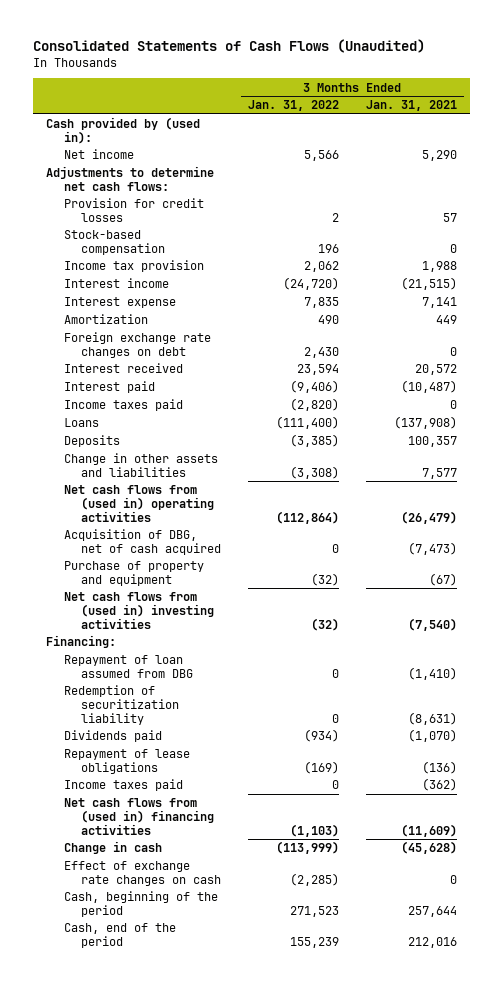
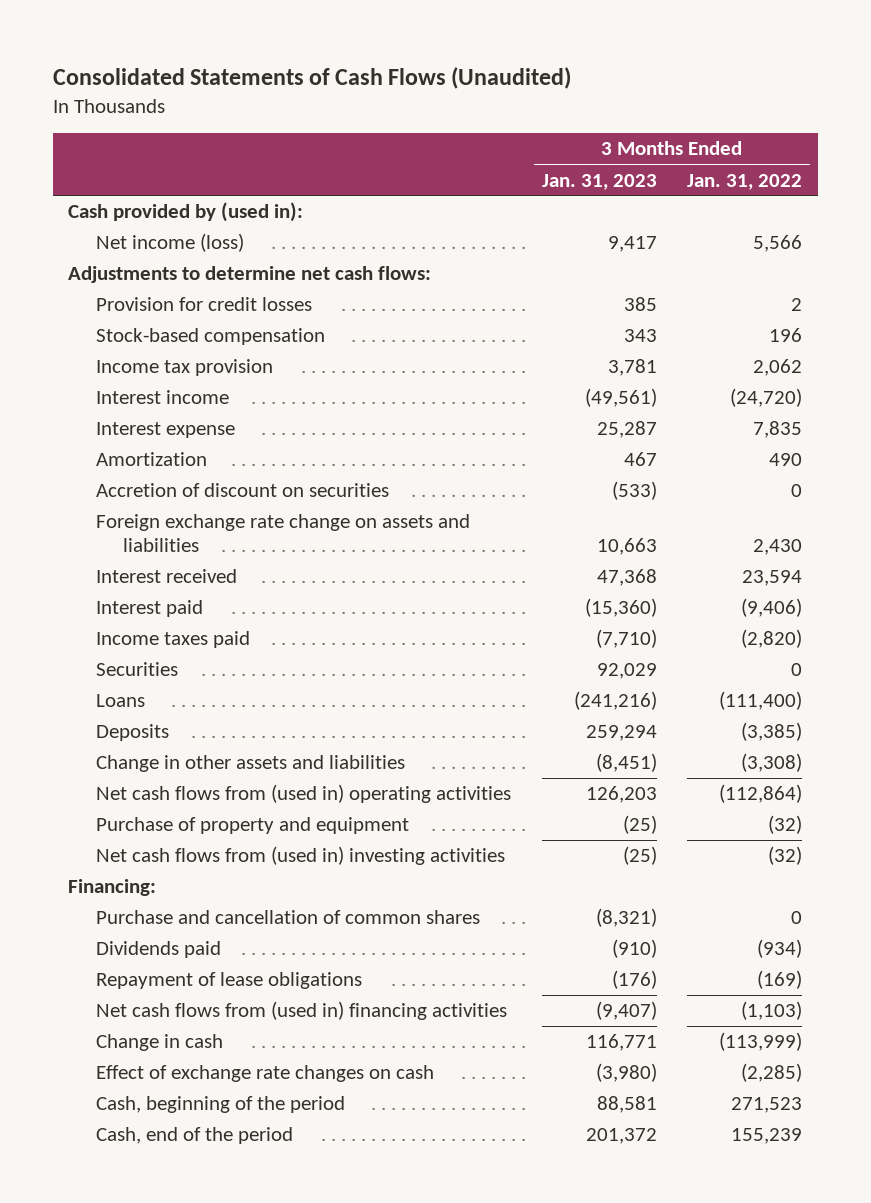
- | 3 Months Ended Jan. 31, 2022 | 3 Months Ended Jan. 31, 2021
+ | 3 Months Ended Jan. 31, 2023 | 3 Months Ended Jan. 31, 2022
- Net income | 5,566 | 5,290
+ Net income (loss) | 9,417 | 5,566
- Foreign exchange rate changes on debt | 2,430 | 0
+ Accretion of discount on securities | (533) | 0
+ Foreign exchange rate change on assets and liabilities | 10,663 | 2,430
+ Securities | 92,029 | 0
- Acquisition of DBG, net of cash acquired | 0 | (7,473)
- Repayment of loan assumed from DBG | 0 | (1,410)
- Redemption of securitization liability | 0 | (8,631)
+ Purchase and cancellation of common shares | (8,321) | 0
- Income taxes paid | 0 | (362)

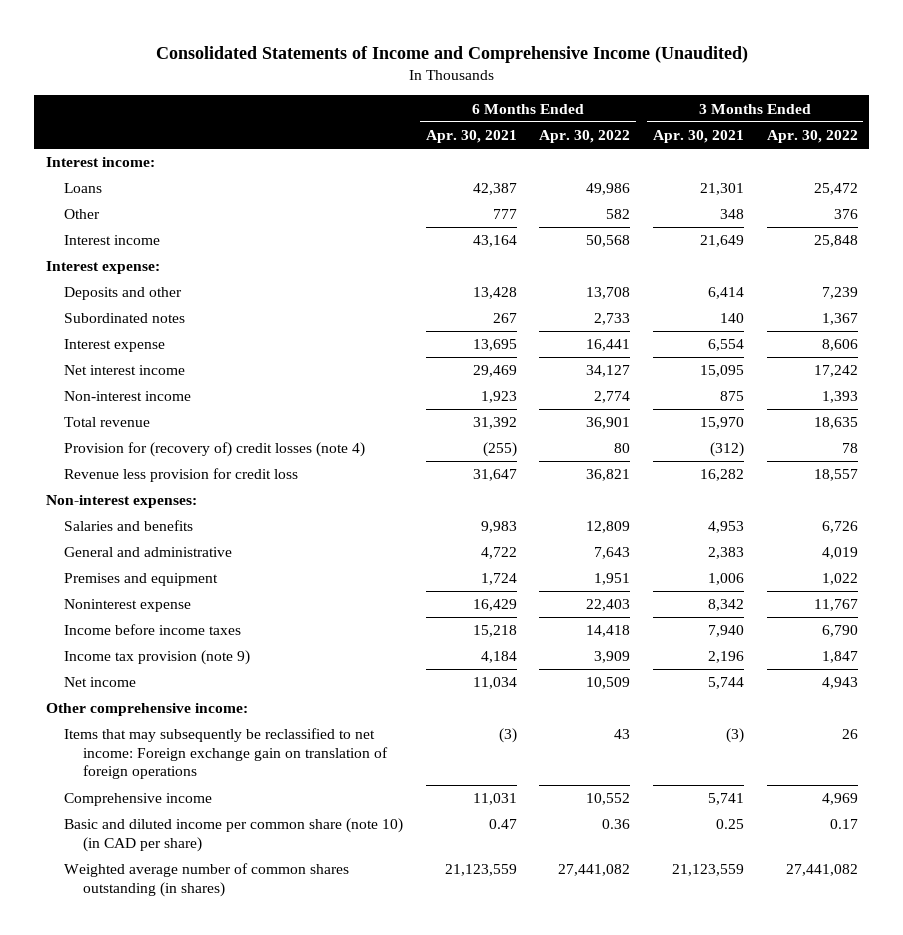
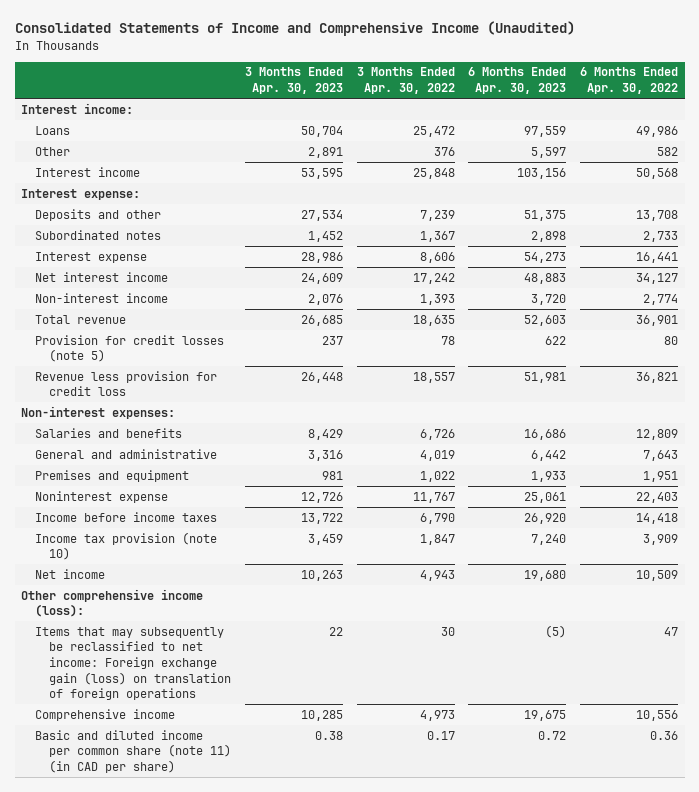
- | 6 Months Ended Apr. 30, 2021 | 6 Months Ended Apr. 30, 2022 | 3 Months Ended Apr. 30, 2021 | 3 Months Ended Apr. 30, 2022
+ | 3 Months Ended Apr. 30, 2023 | 3 Months Ended Apr. 30, 2022 | 6 Months Ended Apr. 30, 2023 | 6 Months Ended Apr. 30, 2022
- Provision for (recovery of) credit losses (note 4) | (255) | 80 | (312) | 78
+ Provision for credit losses (note 5) | 237 | 78 | 622 | 80
- Income tax provision (note 9) | 4,184 | 3,909 | 2,196 | 1,847
+ Income tax provision (note 10) | 3,459 | 1,847 | 7,240 | 3,909
- Other comprehensive income:
- Items that may subsequently be reclassified to net income: Foreign exchange gain on translation of foreign operations | (3) | 43 | (3) | 26
- Comprehensive income | 11,031 | 10,552 | 5,741 | 4,969
- Basic and diluted income per common share (note 10) (in CAD per share) | 0.47 | 0.36 | 0.25 | 0.17
- Weighted average number of common shares outstanding (in shares) | 21,123,559 | 27,441,082 | 21,123,559 | 27,441,082
+ Other comprehensive income (loss):
+ Items that may subsequently be reclassified to net income: Foreign exchange gain (loss) on translation of foreign operations | 22 | 30 | (5) | 47
+ Comprehensive income | 10,285 | 4,973 | 19,675 | 10,556
+ Basic and diluted income per common share (note 11) (in CAD per share) | 0.38 | 0.17 | 0.72 | 0.36

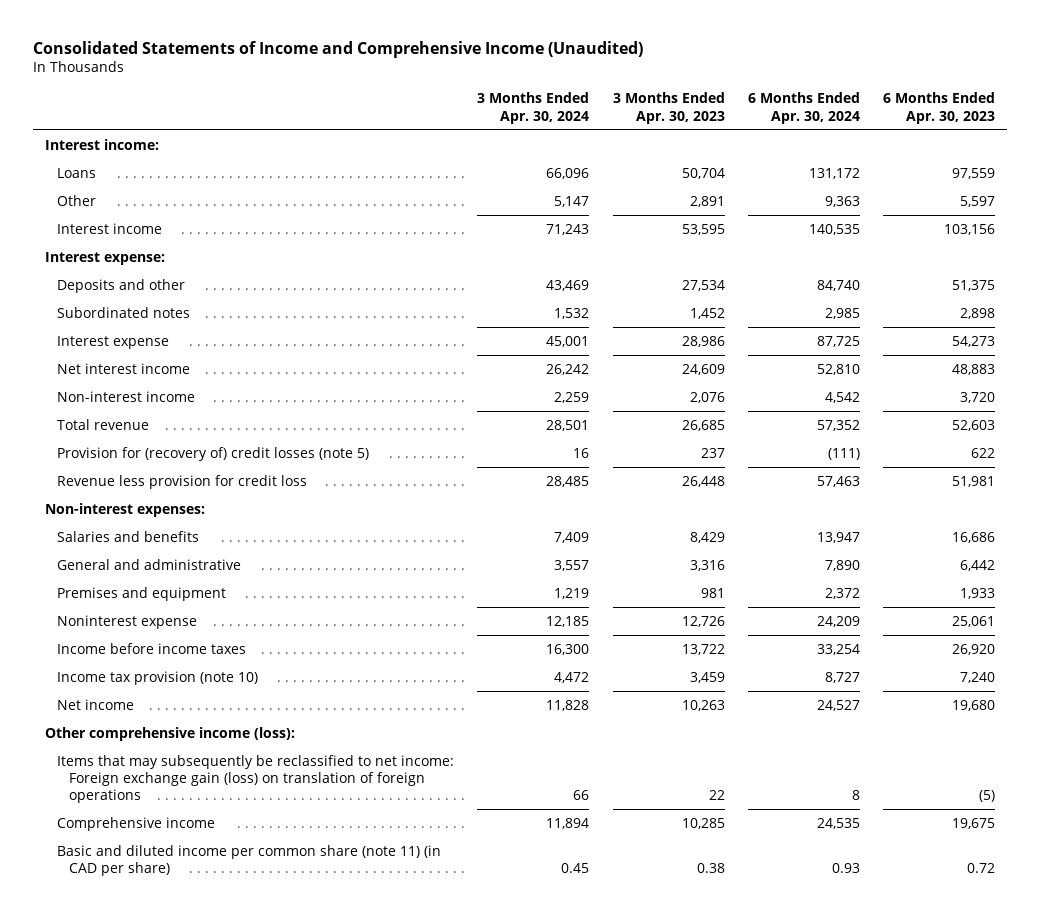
- | 3 Months Ended Apr. 30, 2023 | 3 Months Ended Apr. 30, 2022 | 6 Months Ended Apr. 30, 2023 | 6 Months Ended Apr. 30, 2022
+ | 3 Months Ended Apr. 30, 2024 | 3 Months Ended Apr. 30, 2023 | 6 Months Ended Apr. 30, 2024 | 6 Months Ended Apr. 30, 2023
- Provision for credit losses (note 5) | 237 | 78 | 622 | 80
+ Provision for (recovery of) credit losses (note 5) | 16 | 237 | (111) | 622

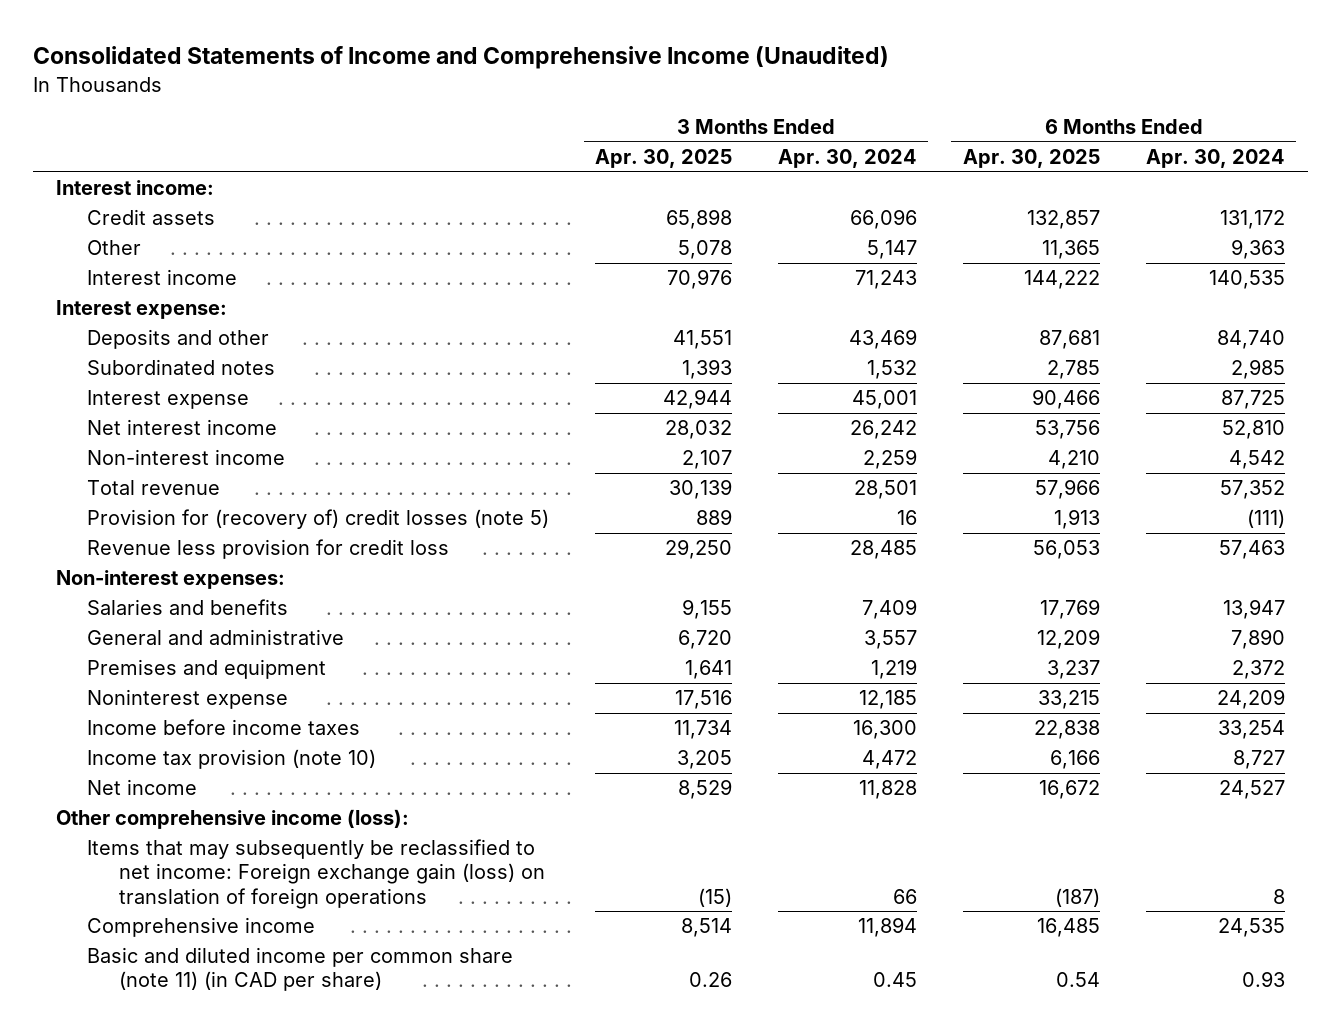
- | 3 Months Ended Apr. 30, 2024 | 3 Months Ended Apr. 30, 2023 | 6 Months Ended Apr. 30, 2024 | 6 Months Ended Apr. 30, 2023
+ | 3 Months Ended Apr. 30, 2025 | 3 Months Ended Apr. 30, 2024 | 6 Months Ended Apr. 30, 2025 | 6 Months Ended Apr. 30, 2024
- Loans | 66,096 | 50,704 | 131,172 | 97,559
+ Credit assets | 65,898 | 66,096 | 132,857 | 131,172

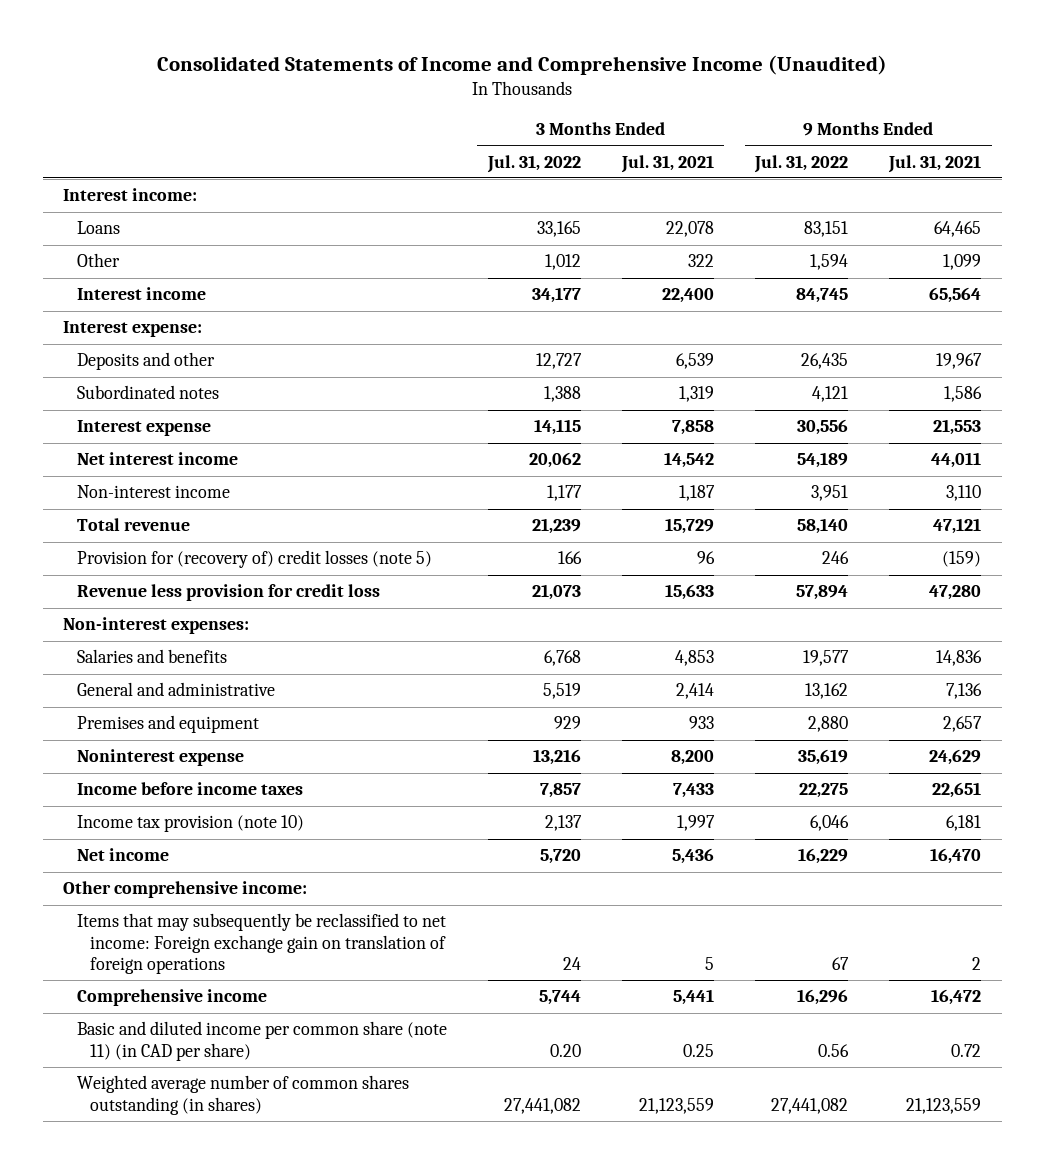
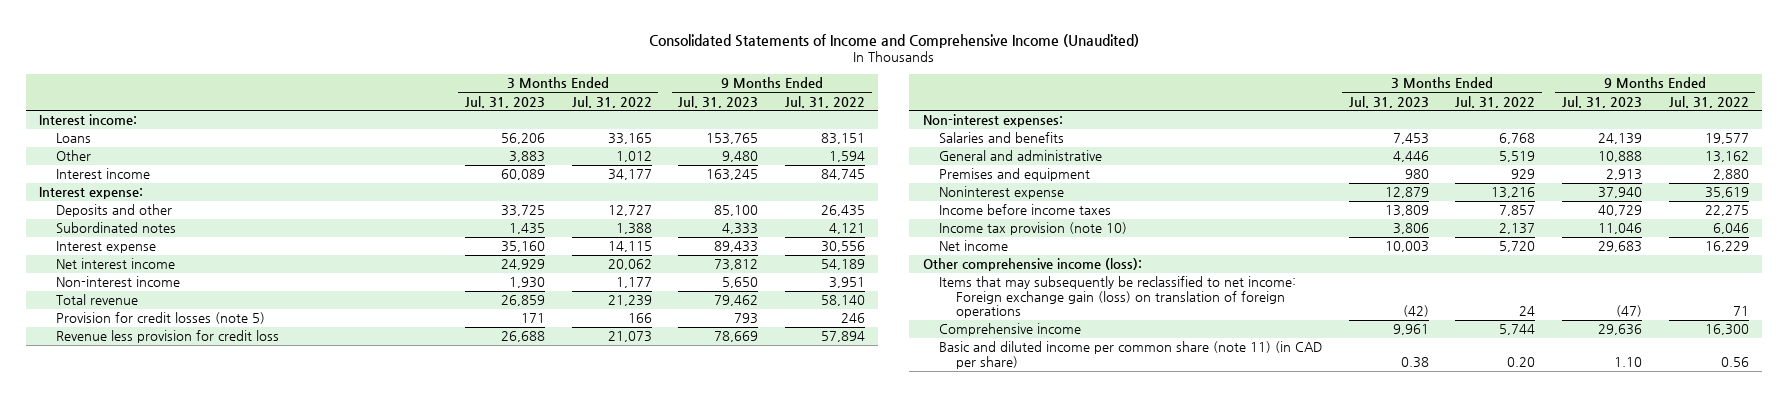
- | 3 Months Ended Jul. 31, 2022 | 3 Months Ended Jul. 31, 2021 | 9 Months Ended Jul. 31, 2022 | 9 Months Ended Jul. 31, 2021
+ | 3 Months Ended Jul. 31, 2023 | 3 Months Ended Jul. 31, 2022 | 9 Months Ended Jul. 31, 2023 | 9 Months Ended Jul. 31, 2022
- Provision for (recovery of) credit losses (note 5) | 166 | 96 | 246 | (159)
+ Provision for credit losses (note 5) | 171 | 166 | 793 | 246
- Other comprehensive income:
- Items that may subsequently be reclassified to net income: Foreign exchange gain on translation of foreign operations | 24 | 5 | 67 | 2
- Comprehensive income | 5,744 | 5,441 | 16,296 | 16,472
+ Other comprehensive income (loss):
+ Items that may subsequently be reclassified to net income: Foreign exchange gain (loss) on translation of foreign operations | (42) | 24 | (47) | 71
+ Comprehensive income | 9,961 | 5,744 | 29,636 | 16,300
- Weighted average number of common shares outstanding (in shares) | 27,441,082 | 21,123,559 | 27,441,082 | 21,123,559

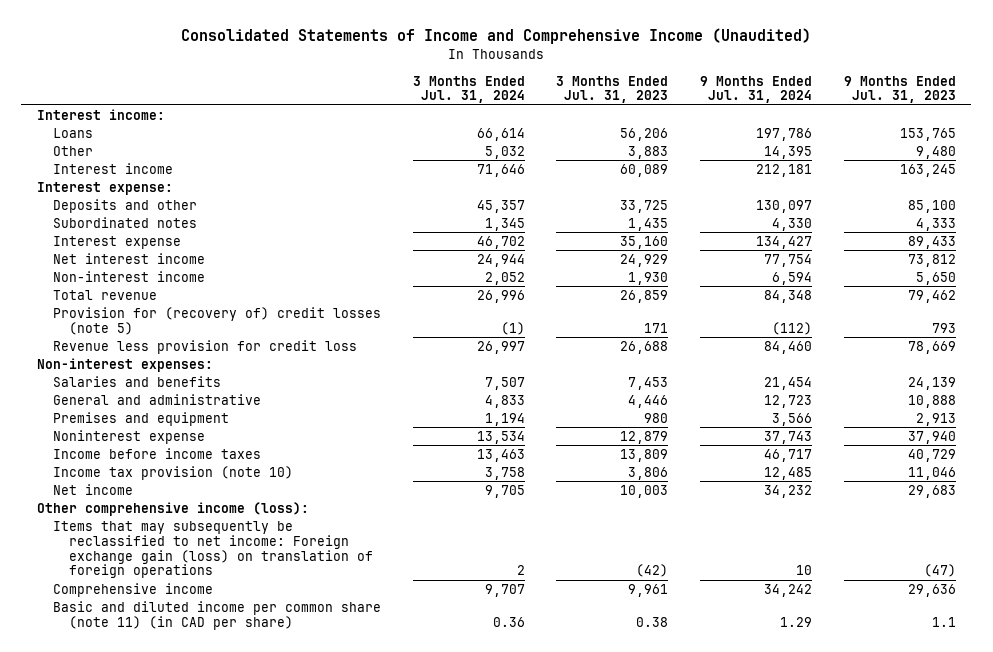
- | 3 Months Ended Jul. 31, 2023 | 3 Months Ended Jul. 31, 2022 | 9 Months Ended Jul. 31, 2023 | 9 Months Ended Jul. 31, 2022
+ | 3 Months Ended Jul. 31, 2024 | 3 Months Ended Jul. 31, 2023 | 9 Months Ended Jul. 31, 2024 | 9 Months Ended Jul. 31, 2023
- Provision for credit losses (note 5) | 171 | 166 | 793 | 246
+ Provision for (recovery of) credit losses (note 5) | (1) | 171 | (112) | 793
- Basic and diluted income per common share (note 11) (in CAD per share) | 0.38 | 0.20 | 1.10 | 0.56
+ Basic and diluted income per common share (note 11) (in CAD per share) | 0.36 | 0.38 | 1.29 | 1.1

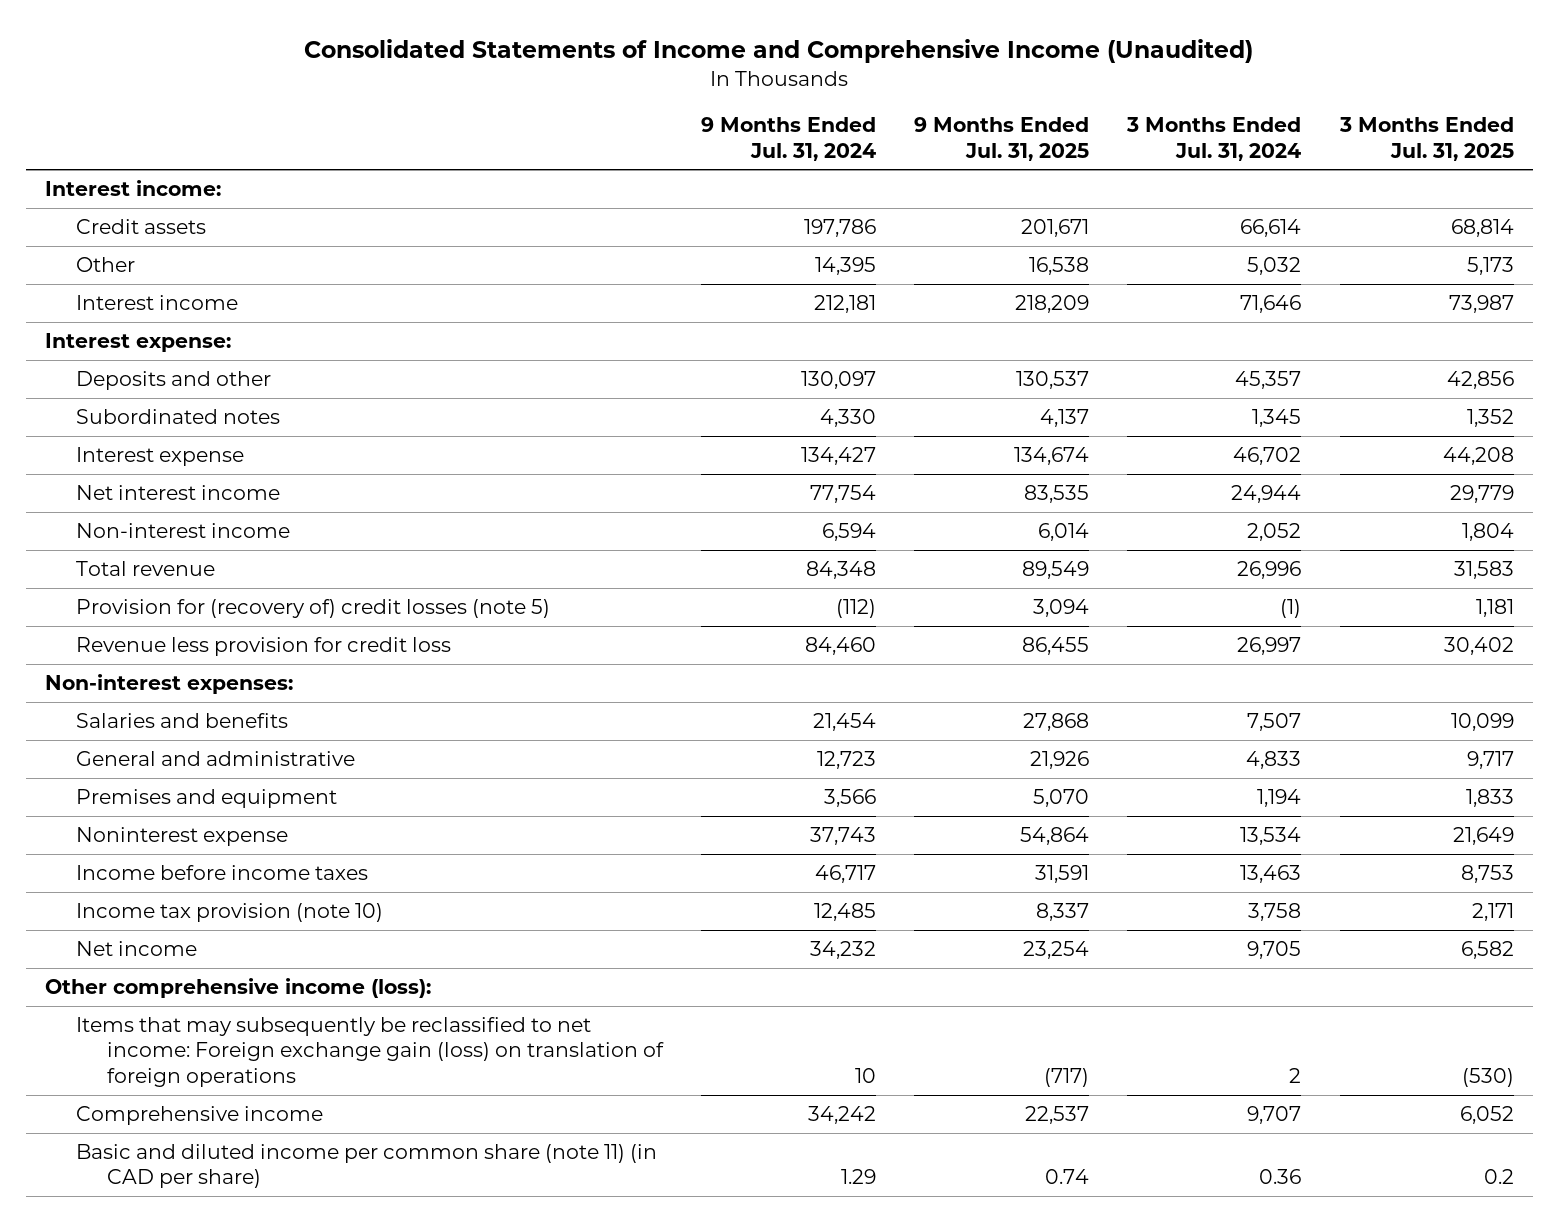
- | 3 Months Ended Jul. 31, 2024 | 3 Months Ended Jul. 31, 2023 | 9 Months Ended Jul. 31, 2024 | 9 Months Ended Jul. 31, 2023
+ | 9 Months Ended Jul. 31, 2024 | 9 Months Ended Jul. 31, 2025 | 3 Months Ended Jul. 31, 2024 | 3 Months Ended Jul. 31, 2025
- Loans | 66,614 | 56,206 | 197,786 | 153,765
+ Credit assets | 197,786 | 201,671 | 66,614 | 68,814

